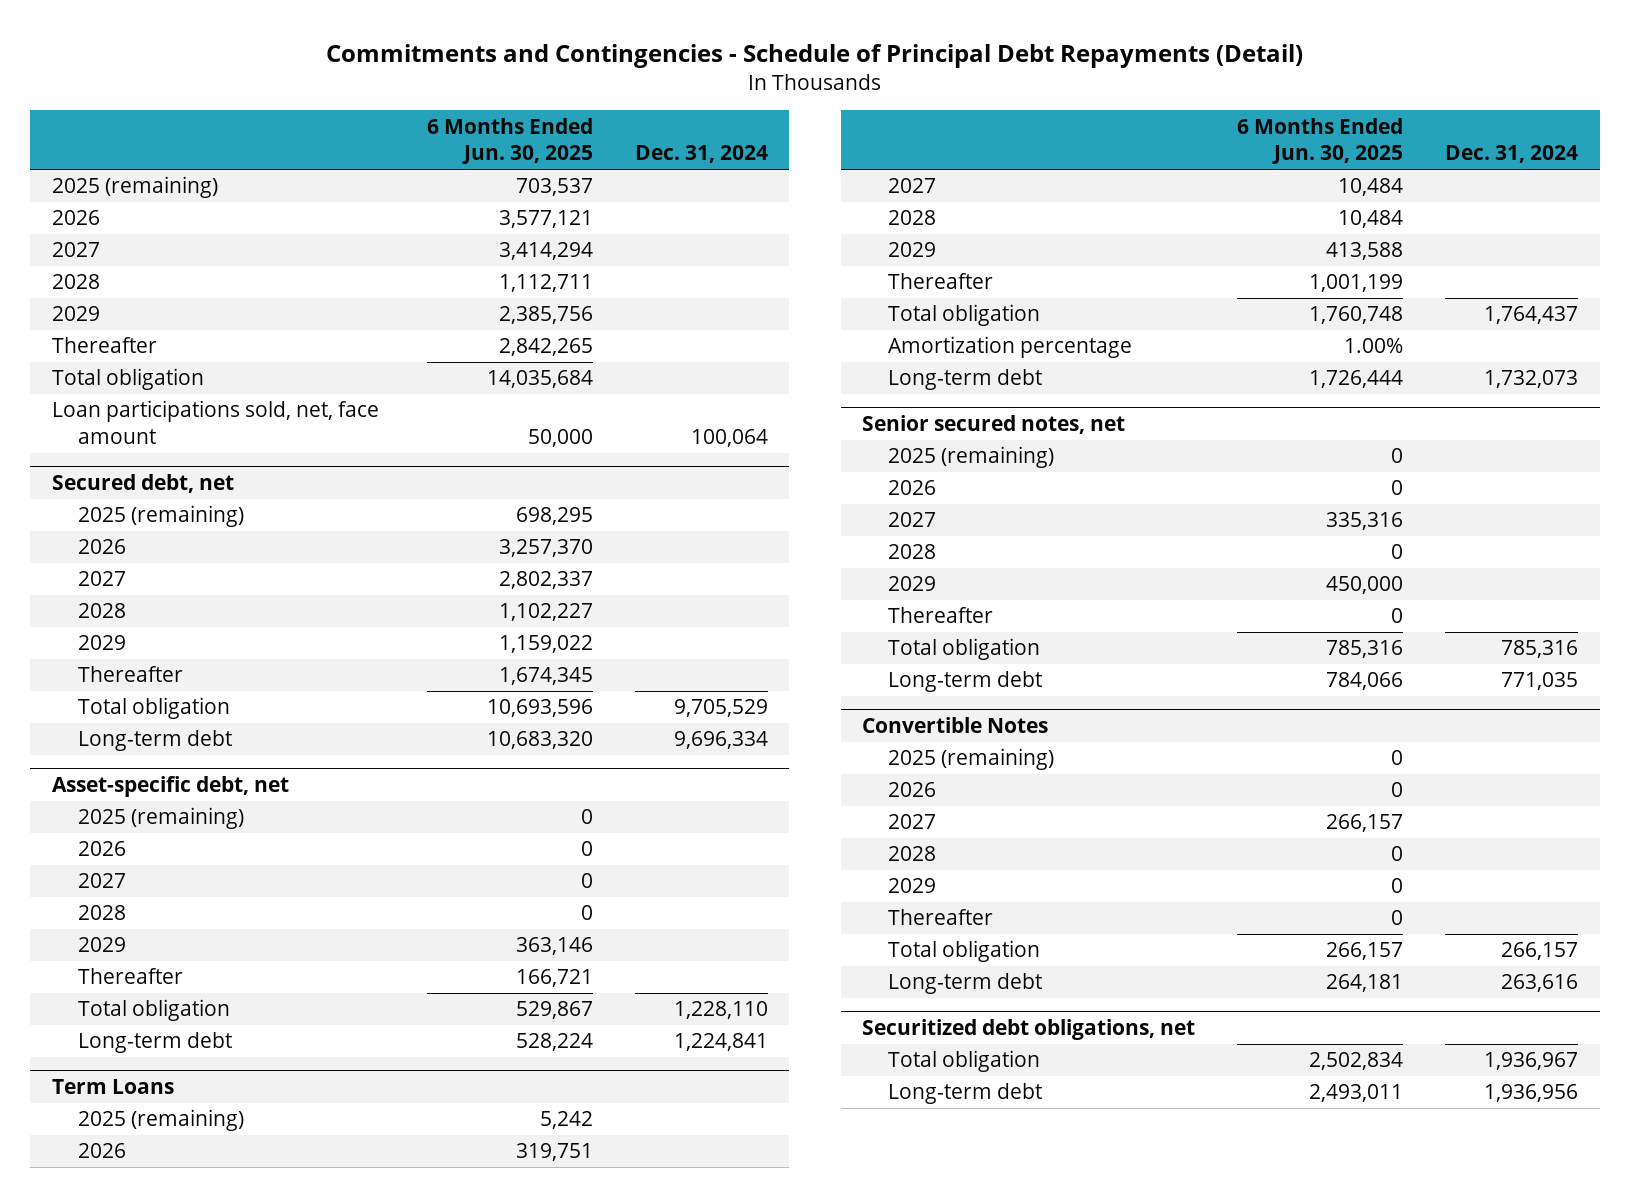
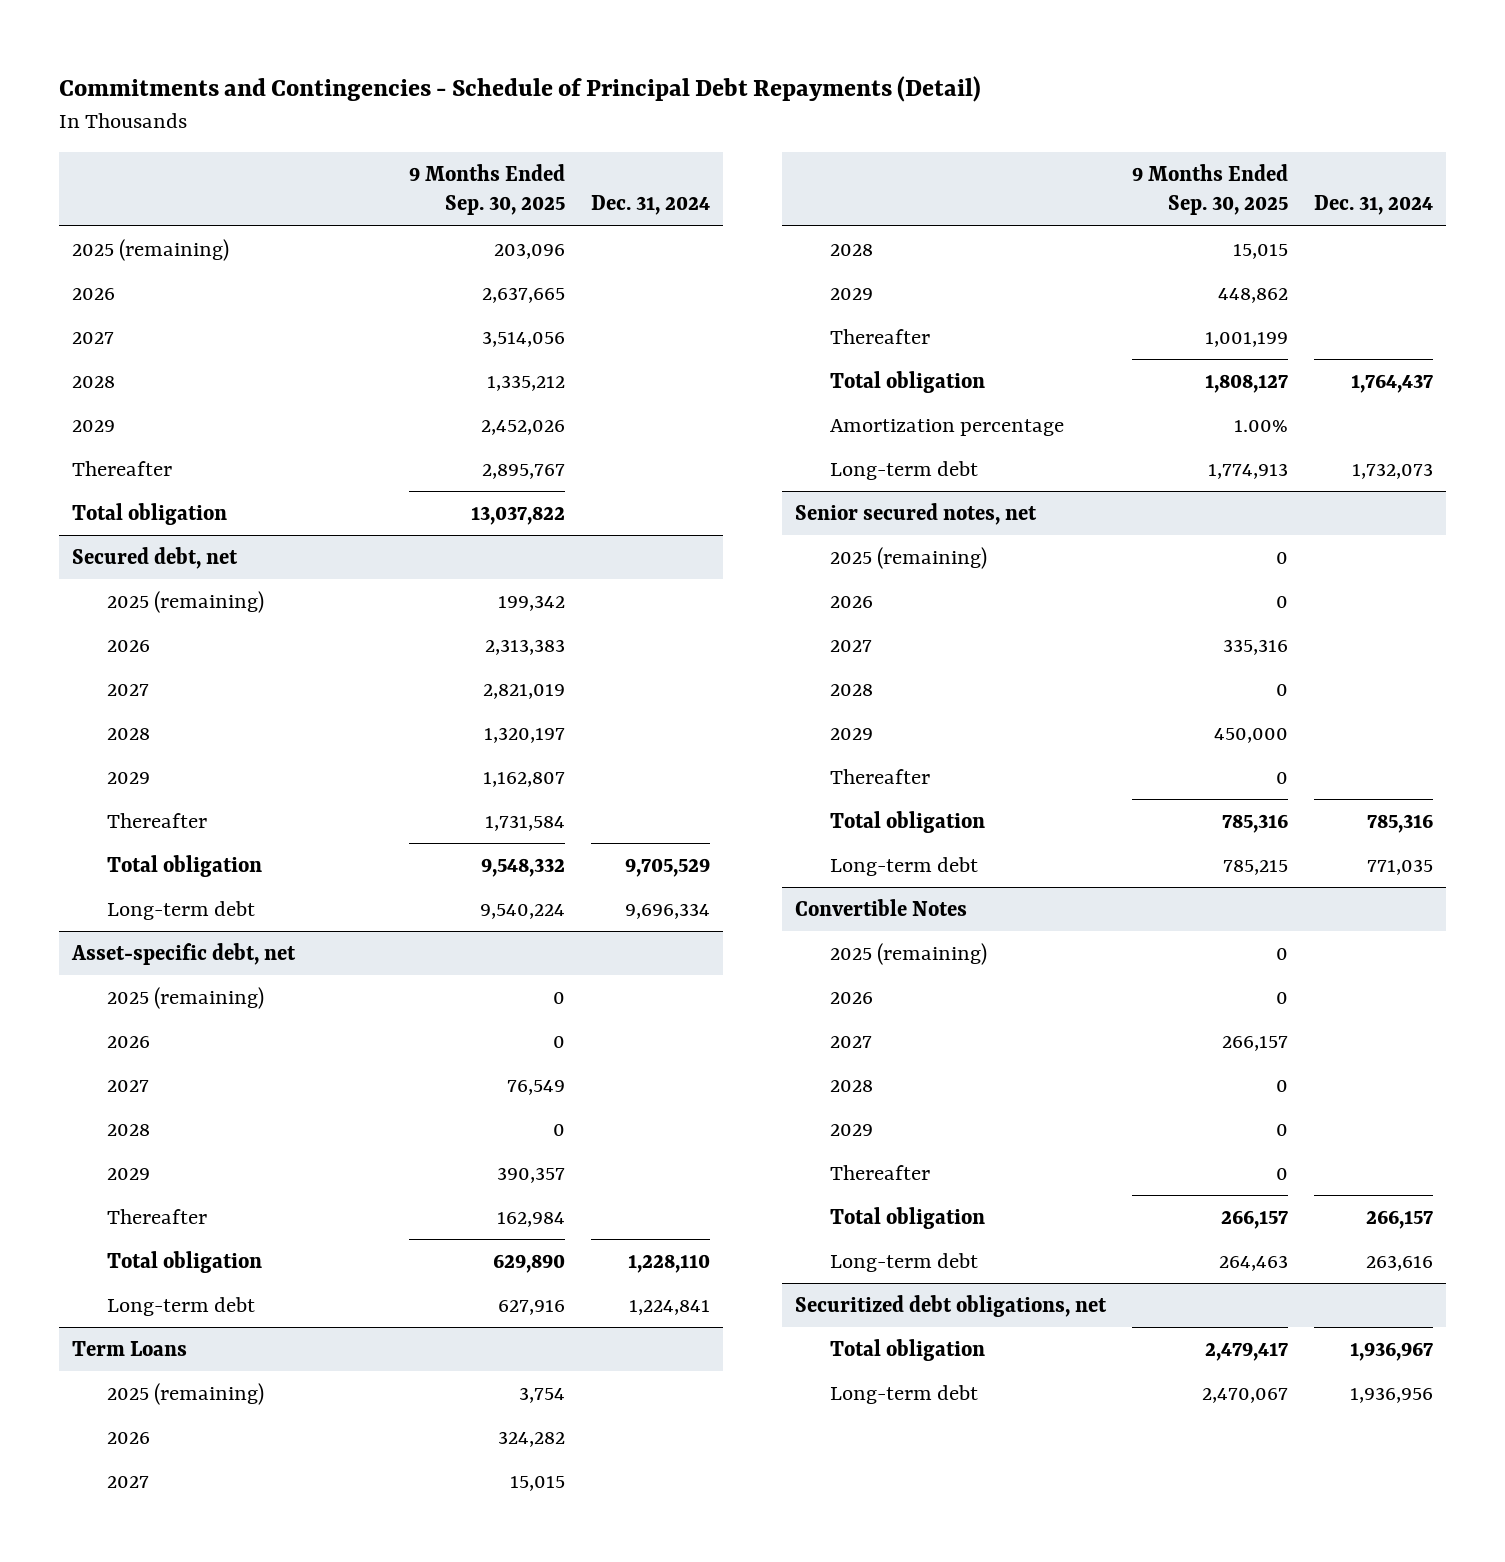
- | 6 Months Ended Jun. 30, 2025 | Dec. 31, 2024
+ | 9 Months Ended Sep. 30, 2025 | Dec. 31, 2024
- Loan participations sold, net, face amount | 50,000 | 100,064

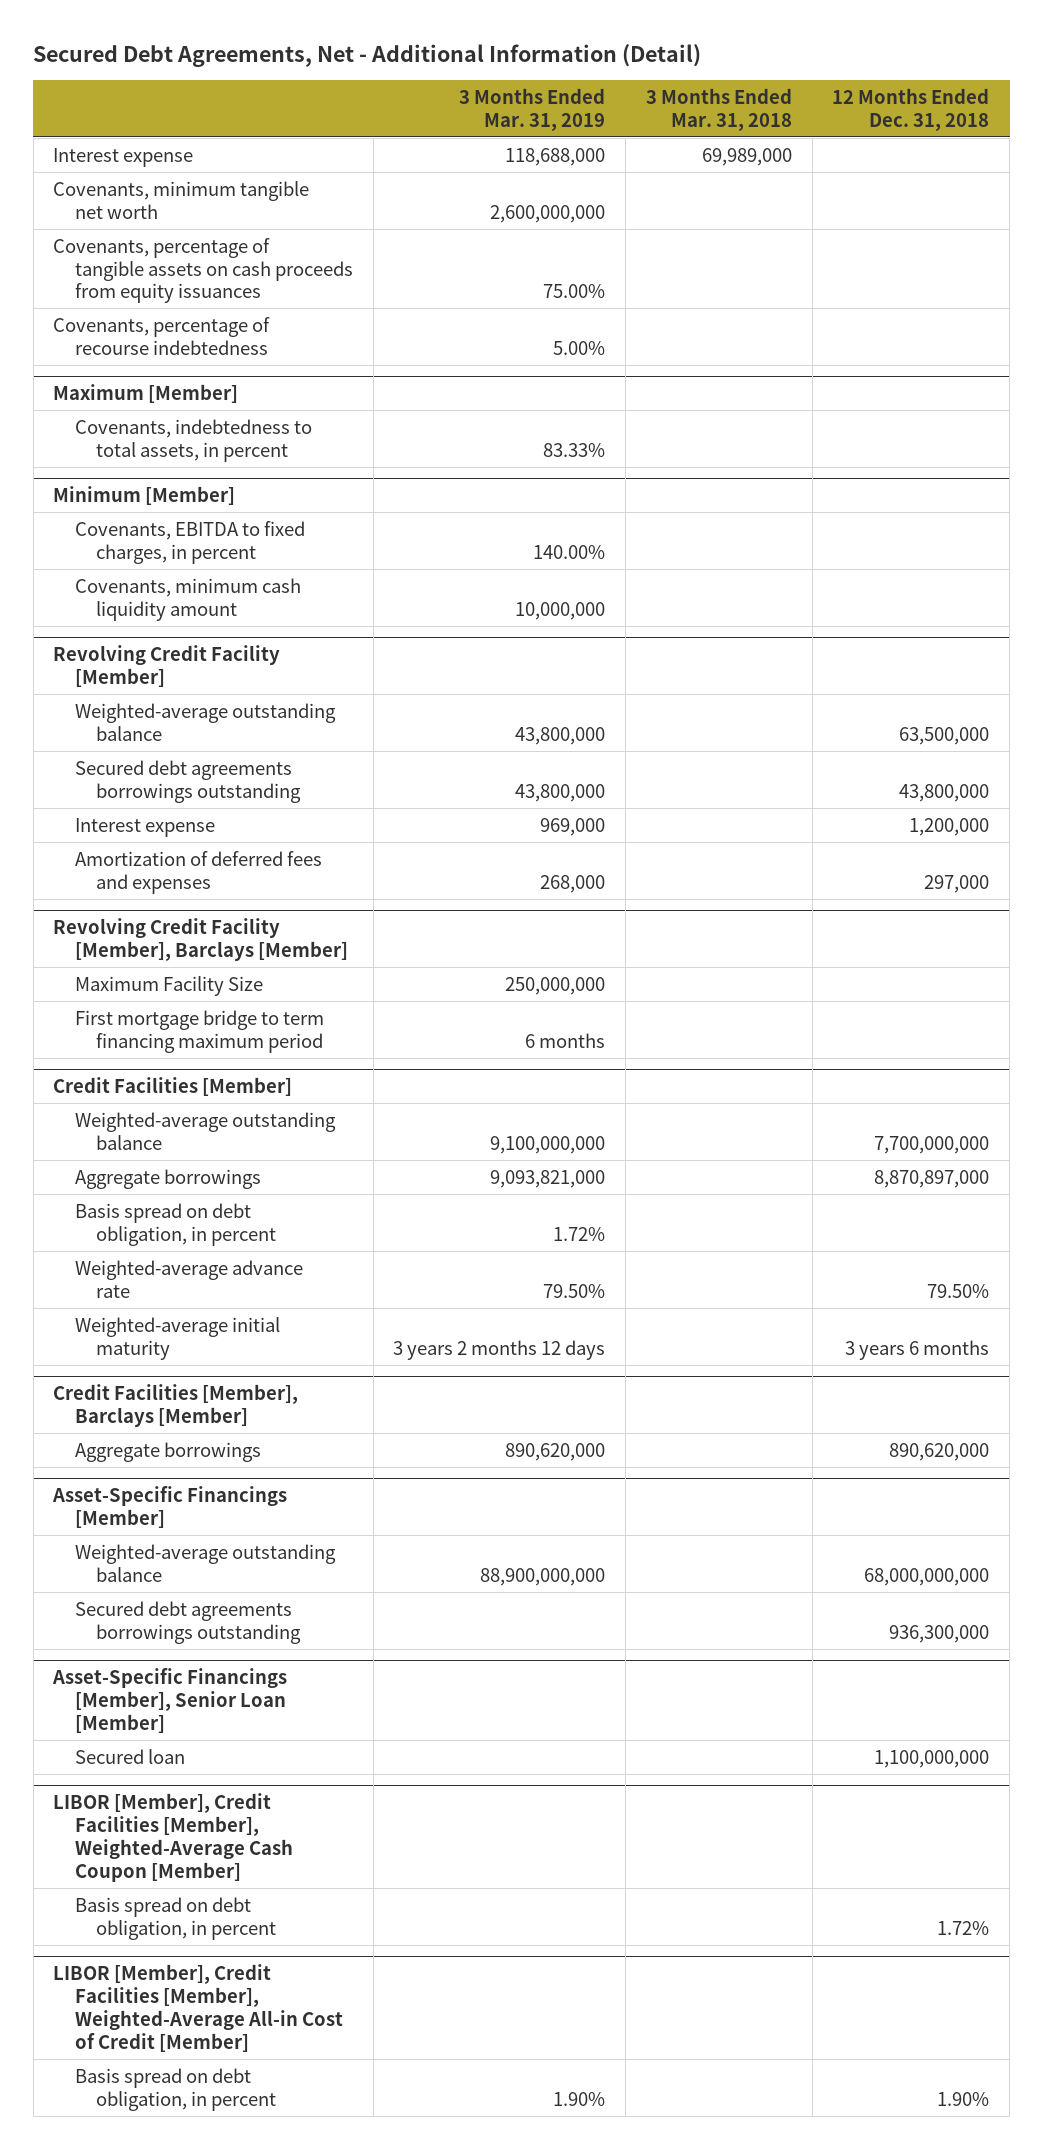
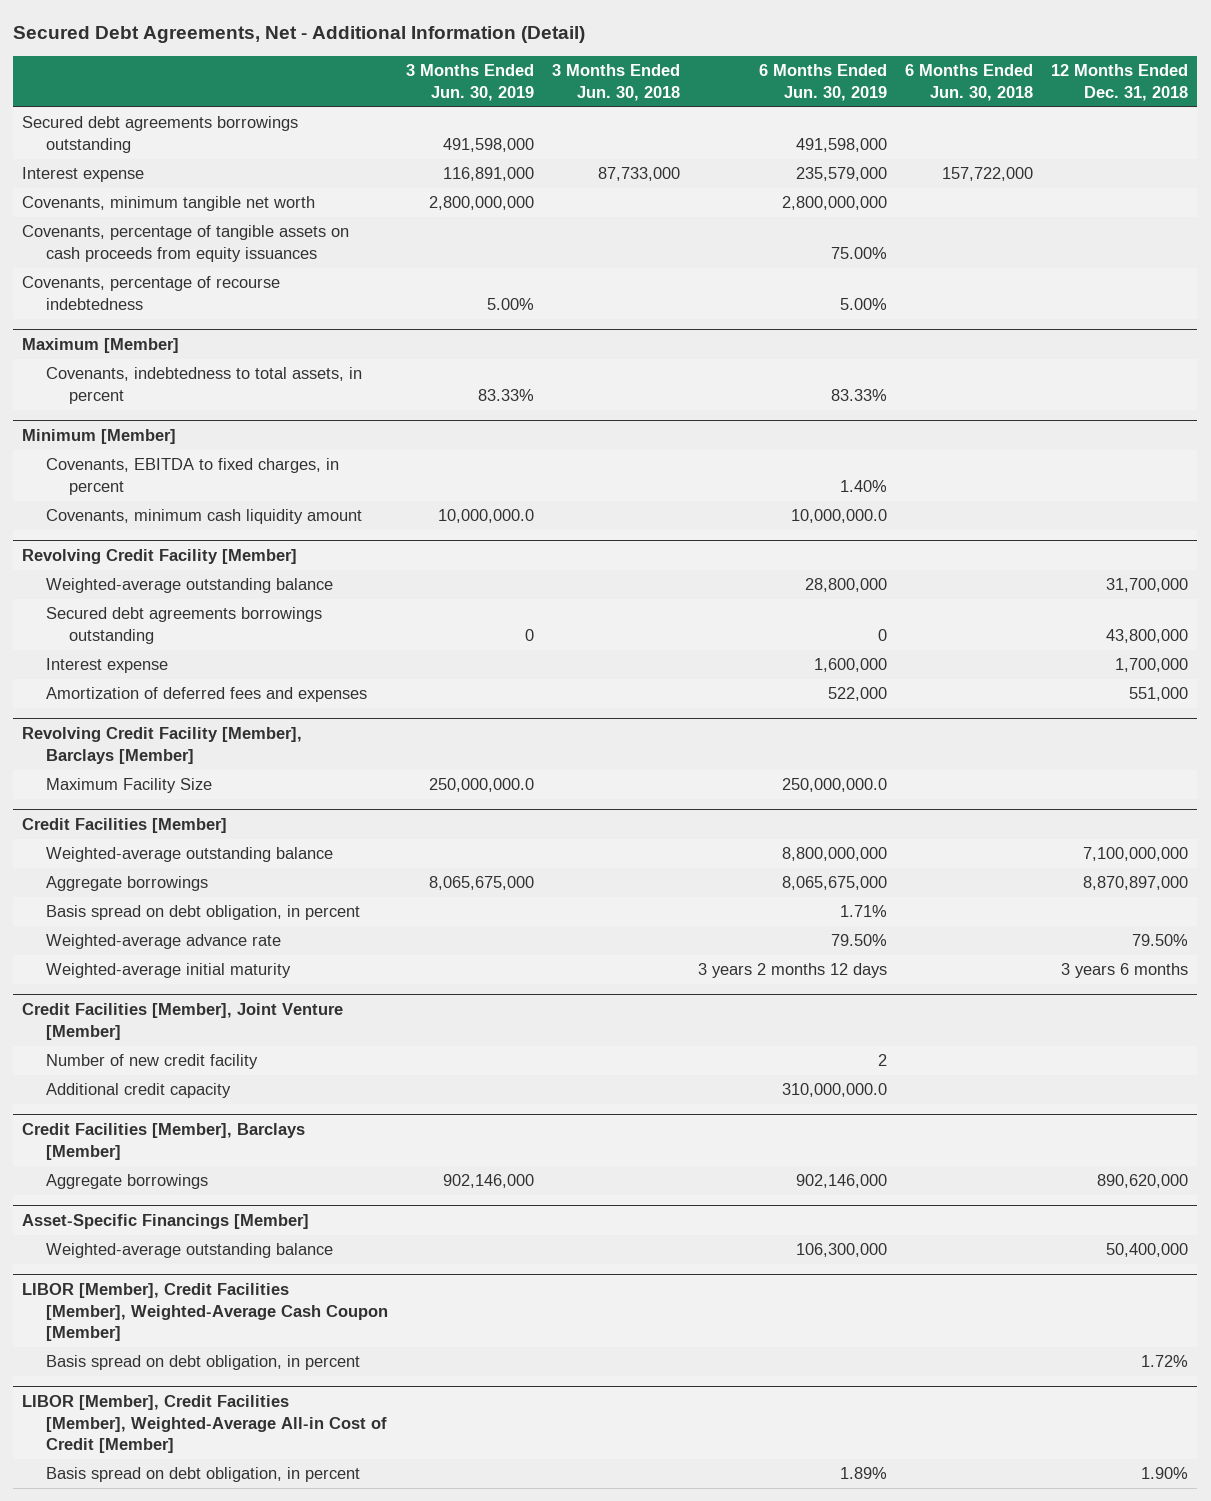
- | 3 Months Ended Mar. 31, 2019 | 3 Months Ended Mar. 31, 2018 | 12 Months Ended Dec. 31, 2018
+ | 3 Months Ended Jun. 30, 2019 | 3 Months Ended Jun. 30, 2018 | 6 Months Ended Jun. 30, 2019 | 6 Months Ended Jun. 30, 2018 | 12 Months Ended Dec. 31, 2018
+ Secured debt agreements borrowings outstanding | 491,598,000 | | 491,598,000 | |
@ Revolving Credit Facility [Member]
- Weighted-average outstanding balance | 43,800,000 | | 63,500,000
+ Weighted-average outstanding balance | | | 28,800,000 | | 31,700,000
- Interest expense | 969,000 | | 1,200,000
- Amortization of deferred fees and expenses | 268,000 | | 297,000
+ Interest expense | | | 1,600,000 | | 1,700,000
+ Amortization of deferred fees and expenses | | | 522,000 | | 551,000
@ Revolving Credit Facility [Member], Barclays [Member]
- First mortgage bridge to term financing maximum period | 6 months | |
@ Credit Facilities [Member]
- Weighted-average outstanding balance | 9,100,000,000 | | 7,700,000,000
+ Weighted-average outstanding balance | | | 8,800,000,000 | | 7,100,000,000
+ Credit Facilities [Member], Joint Venture [Member]
+ Number of new credit facility | | | 2 | |
+ Additional credit capacity | | | 310,000,000.0 | |
@ Asset-Specific Financings [Member]
- Weighted-average outstanding balance | 88,900,000,000 | | 68,000,000,000
- Secured debt agreements borrowings outstanding | | | 936,300,000
- Asset-Specific Financings [Member], Senior Loan [Member]
- Secured loan | | | 1,100,000,000
@ Asset-Specific Financings [Member]
+ Weighted-average outstanding balance | | | 106,300,000 | | 50,400,000

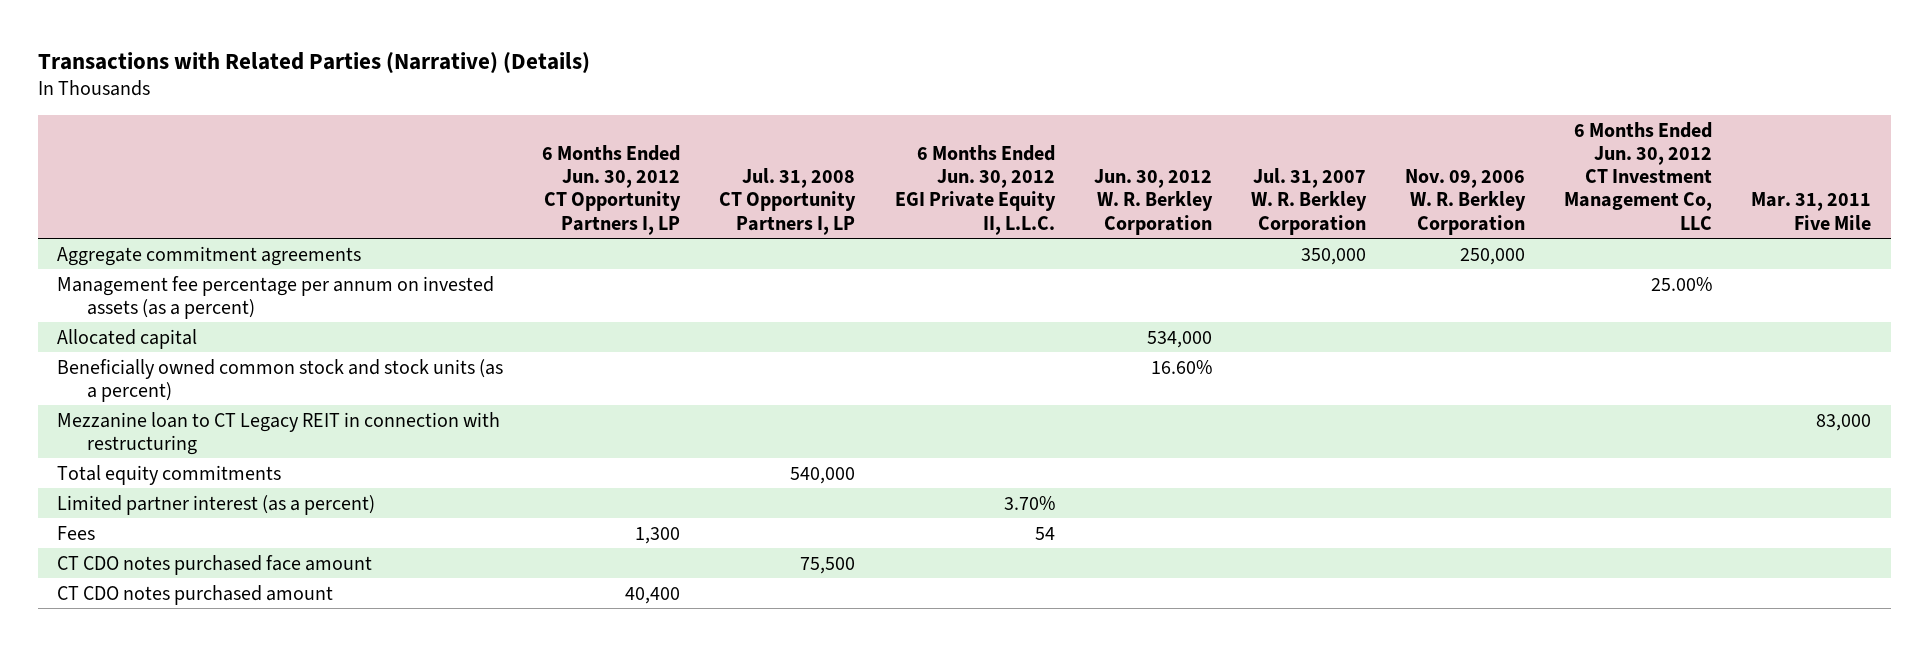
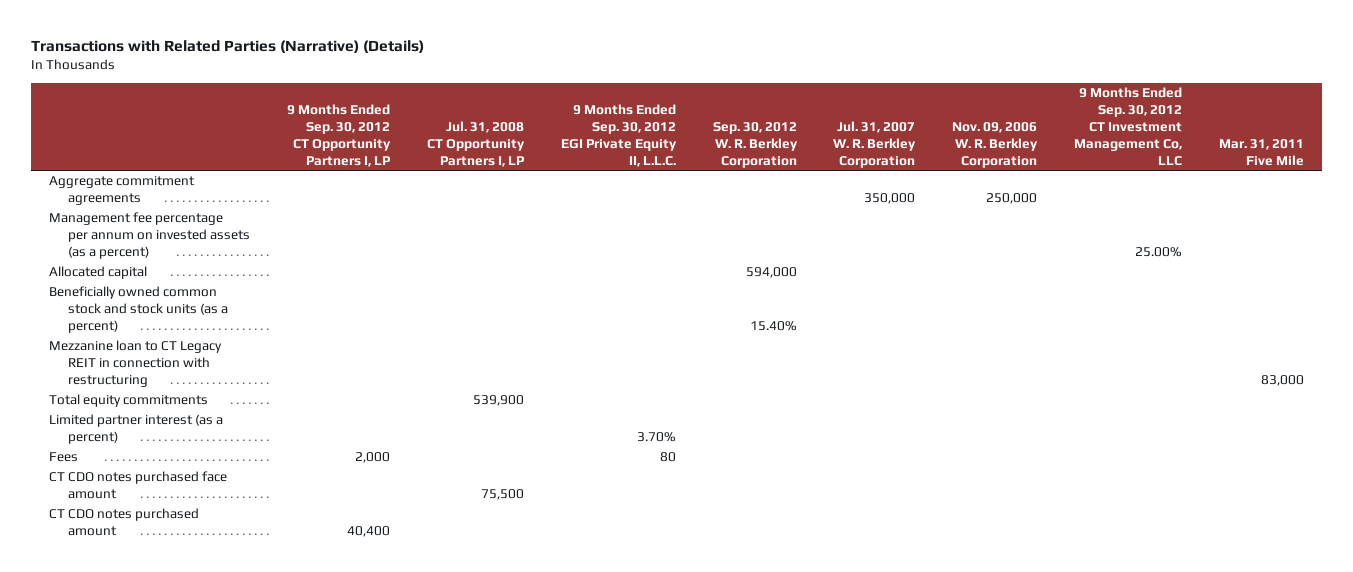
- | 6 Months Ended Jun. 30, 2012 CT Opportunity Partners I, LP | Jul. 31, 2008 CT Opportunity Partners I, LP | 6 Months Ended Jun. 30, 2012 EGI Private Equity II, L.L.C. | Jun. 30, 2012 W. R. Berkley Corporation | Jul. 31, 2007 W. R. Berkley Corporation | Nov. 09, 2006 W. R. Berkley Corporation | 6 Months Ended Jun. 30, 2012 CT Investment Management Co, LLC | Mar. 31, 2011 Five Mile
+ | 9 Months Ended Sep. 30, 2012 CT Opportunity Partners I, LP | Jul. 31, 2008 CT Opportunity Partners I, LP | 9 Months Ended Sep. 30, 2012 EGI Private Equity II, L.L.C. | Sep. 30, 2012 W. R. Berkley Corporation | Jul. 31, 2007 W. R. Berkley Corporation | Nov. 09, 2006 W. R. Berkley Corporation | 9 Months Ended Sep. 30, 2012 CT Investment Management Co, LLC | Mar. 31, 2011 Five Mile
- Total equity commitments | | 540,000 | | | | | |
+ Total equity commitments | | 539,900 | | | | | |

